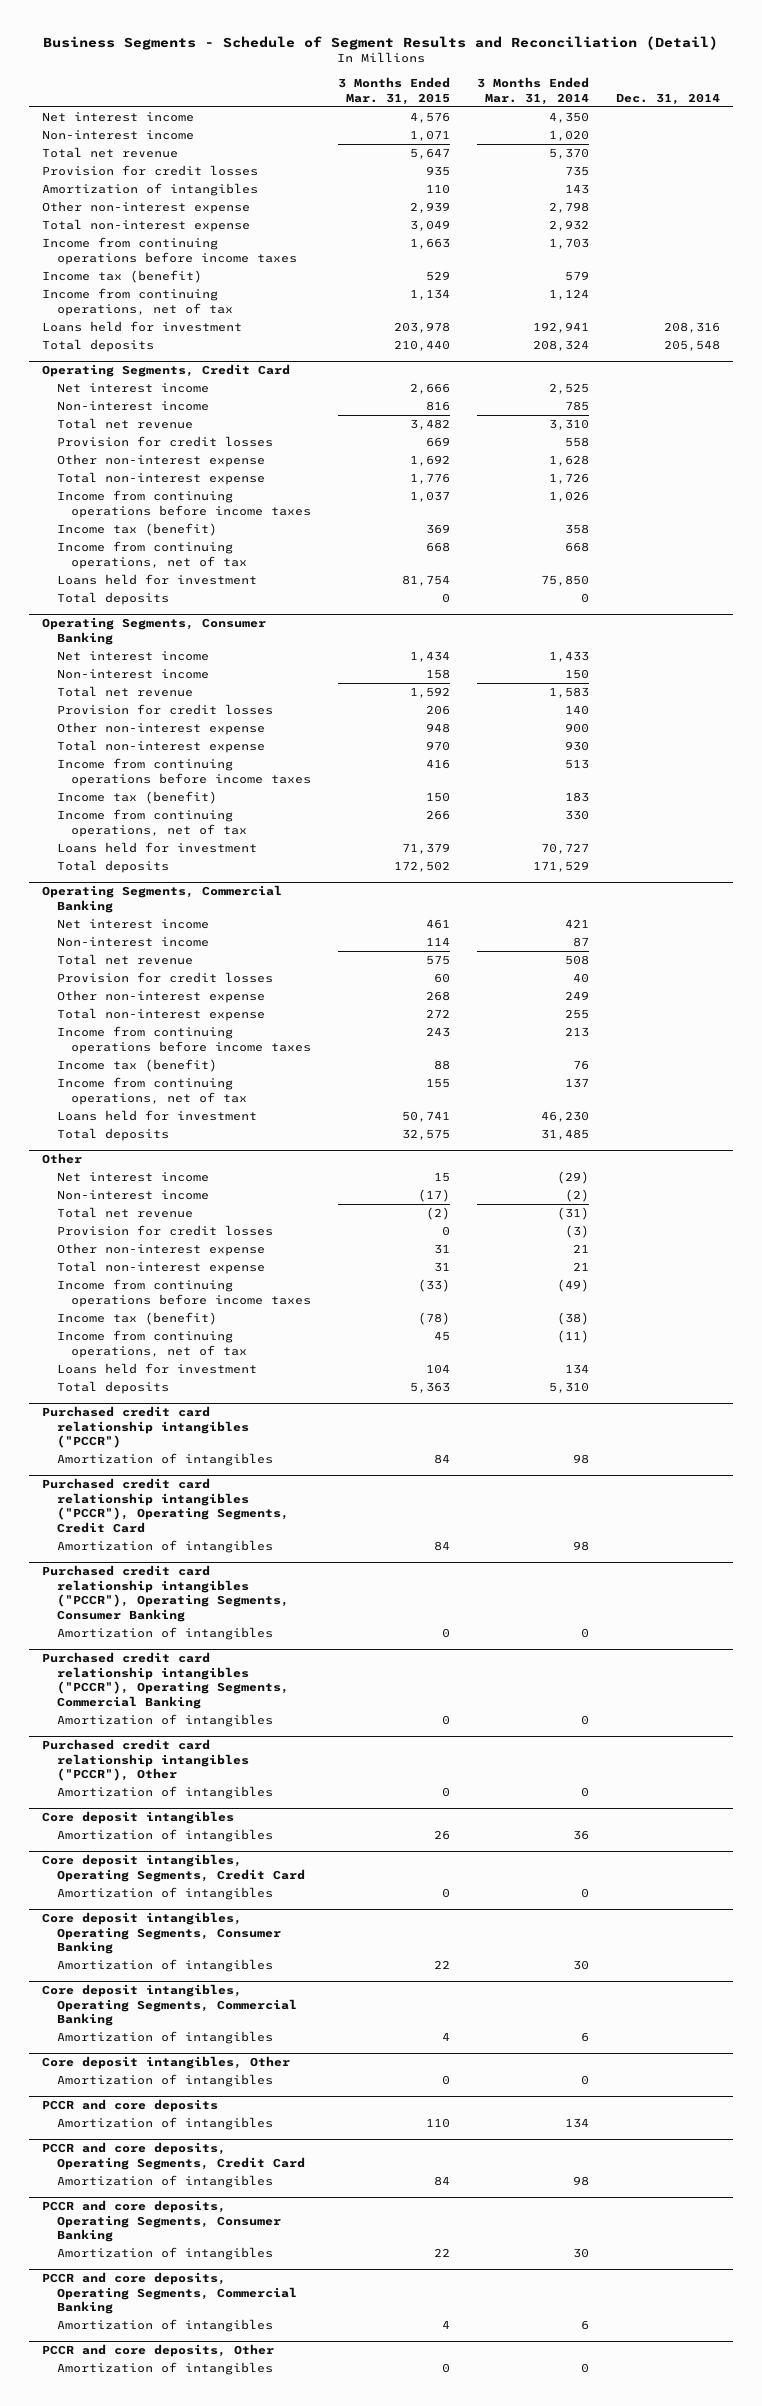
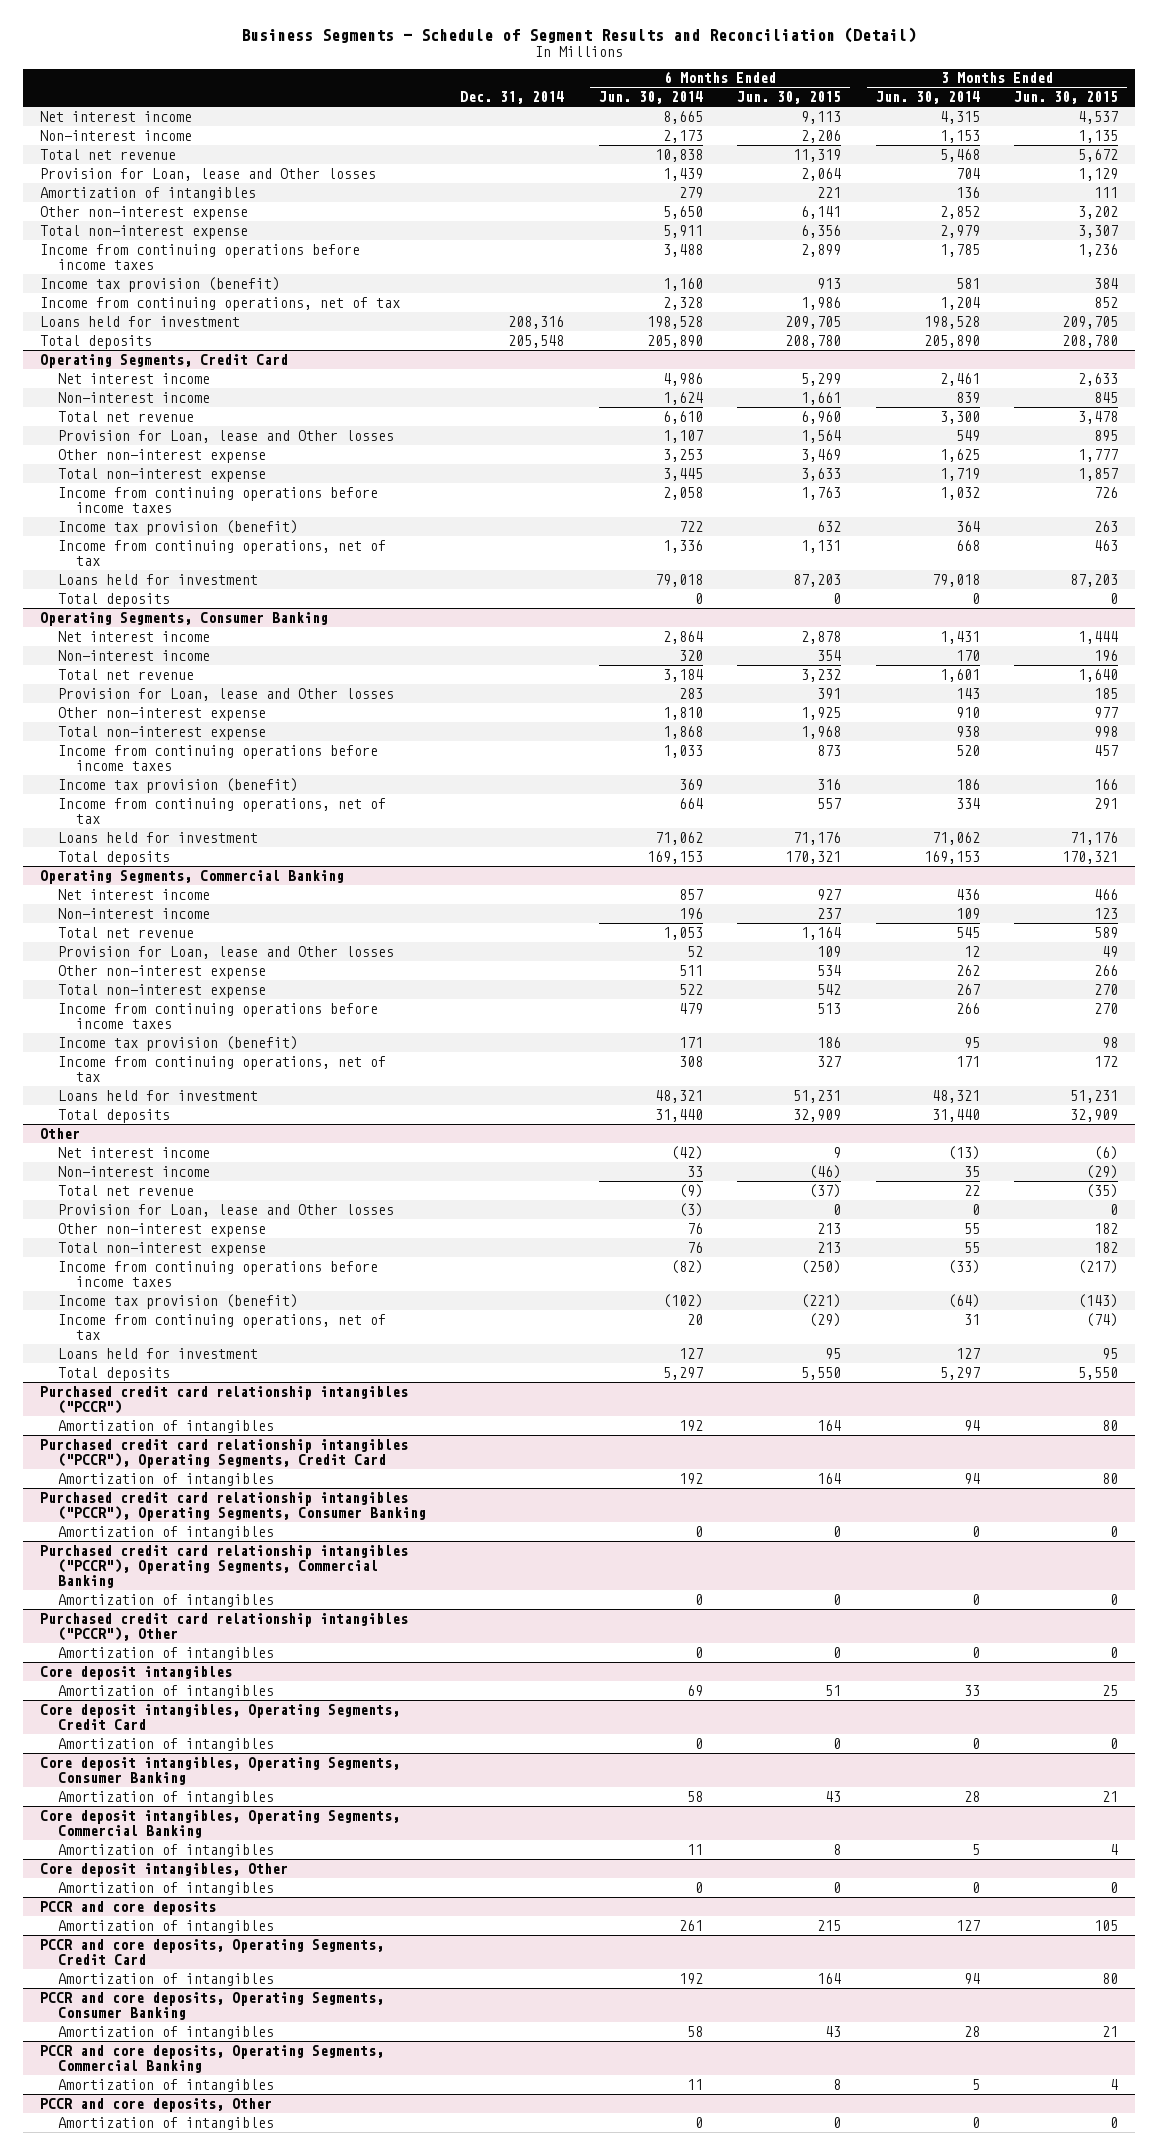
- | 3 Months Ended Mar. 31, 2015 | 3 Months Ended Mar. 31, 2014 | Dec. 31, 2014
+ | Dec. 31, 2014 | 6 Months Ended Jun. 30, 2014 | 6 Months Ended Jun. 30, 2015 | 3 Months Ended Jun. 30, 2014 | 3 Months Ended Jun. 30, 2015
- Provision for credit losses | 935 | 735 |
+ Provision for Loan, lease and Other losses | | 1,439 | 2,064 | 704 | 1,129
- Income tax (benefit) | 529 | 579 |
+ Income tax provision (benefit) | | 1,160 | 913 | 581 | 384
@ Operating Segments, Credit Card
- Provision for credit losses | 669 | 558 |
+ Provision for Loan, lease and Other losses | | 1,107 | 1,564 | 549 | 895
- Income tax (benefit) | 369 | 358 |
+ Income tax provision (benefit) | | 722 | 632 | 364 | 263
@ Operating Segments, Consumer Banking
- Provision for credit losses | 206 | 140 |
+ Provision for Loan, lease and Other losses | | 283 | 391 | 143 | 185
- Income tax (benefit) | 150 | 183 |
+ Income tax provision (benefit) | | 369 | 316 | 186 | 166
@ Operating Segments, Commercial Banking
- Provision for credit losses | 60 | 40 |
+ Provision for Loan, lease and Other losses | | 52 | 109 | 12 | 49
- Income tax (benefit) | 88 | 76 |
+ Income tax provision (benefit) | | 171 | 186 | 95 | 98
@ Other
- Provision for credit losses | 0 | (3) |
+ Provision for Loan, lease and Other losses | | (3) | 0 | 0 | 0
- Income tax (benefit) | (78) | (38) |
+ Income tax provision (benefit) | | (102) | (221) | (64) | (143)

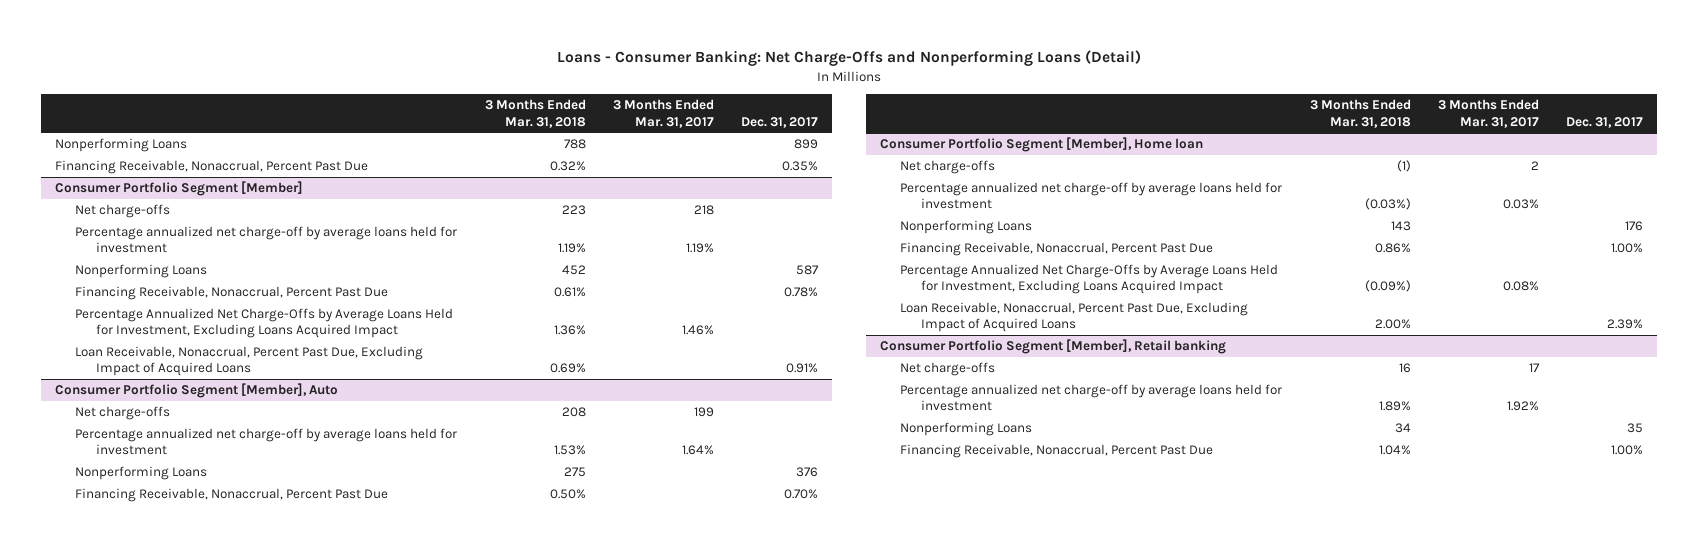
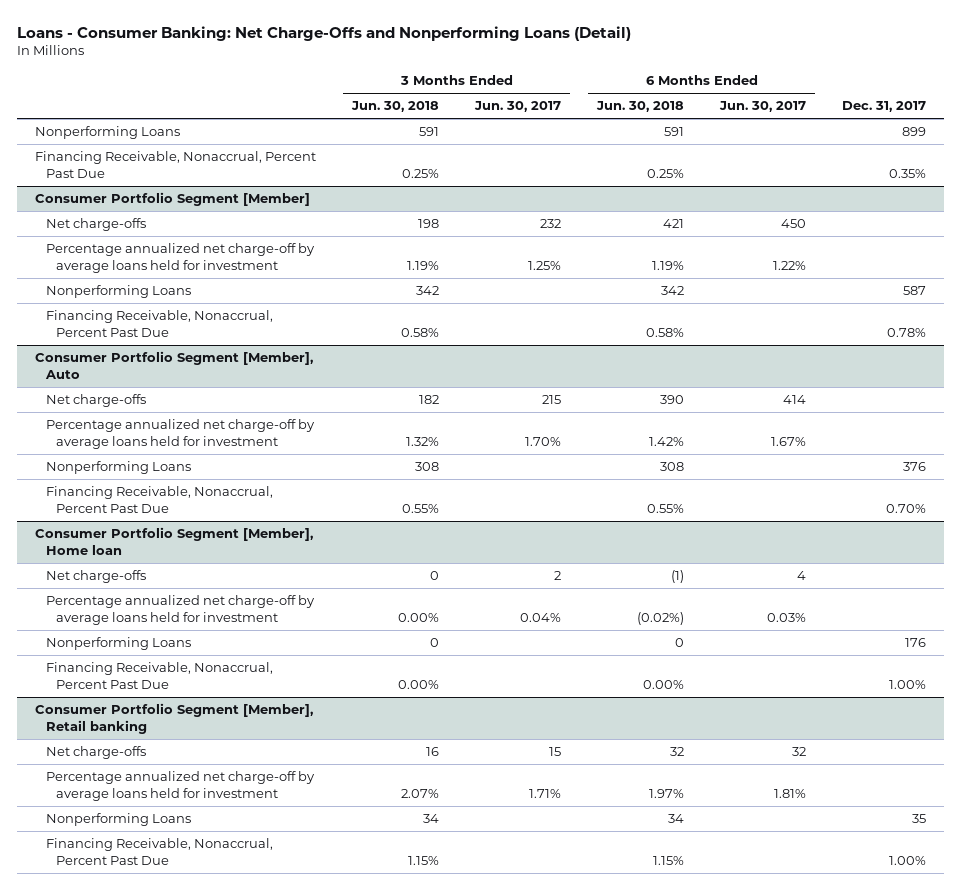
- | 3 Months Ended Mar. 31, 2018 | 3 Months Ended Mar. 31, 2017 | Dec. 31, 2017
+ | 3 Months Ended Jun. 30, 2018 | 3 Months Ended Jun. 30, 2017 | 6 Months Ended Jun. 30, 2018 | 6 Months Ended Jun. 30, 2017 | Dec. 31, 2017
@ Consumer Portfolio Segment [Member]
- Percentage Annualized Net Charge-Offs by Average Loans Held for Investment, Excluding Loans Acquired Impact | 1.36% | 1.46% |
- Loan Receivable, Nonaccrual, Percent Past Due, Excluding Impact of Acquired Loans | 0.69% | | 0.91%
@ Consumer Portfolio Segment [Member], Home loan
- Percentage Annualized Net Charge-Offs by Average Loans Held for Investment, Excluding Loans Acquired Impact | (0.09%) | 0.08% |
- Loan Receivable, Nonaccrual, Percent Past Due, Excluding Impact of Acquired Loans | 2.00% | | 2.39%

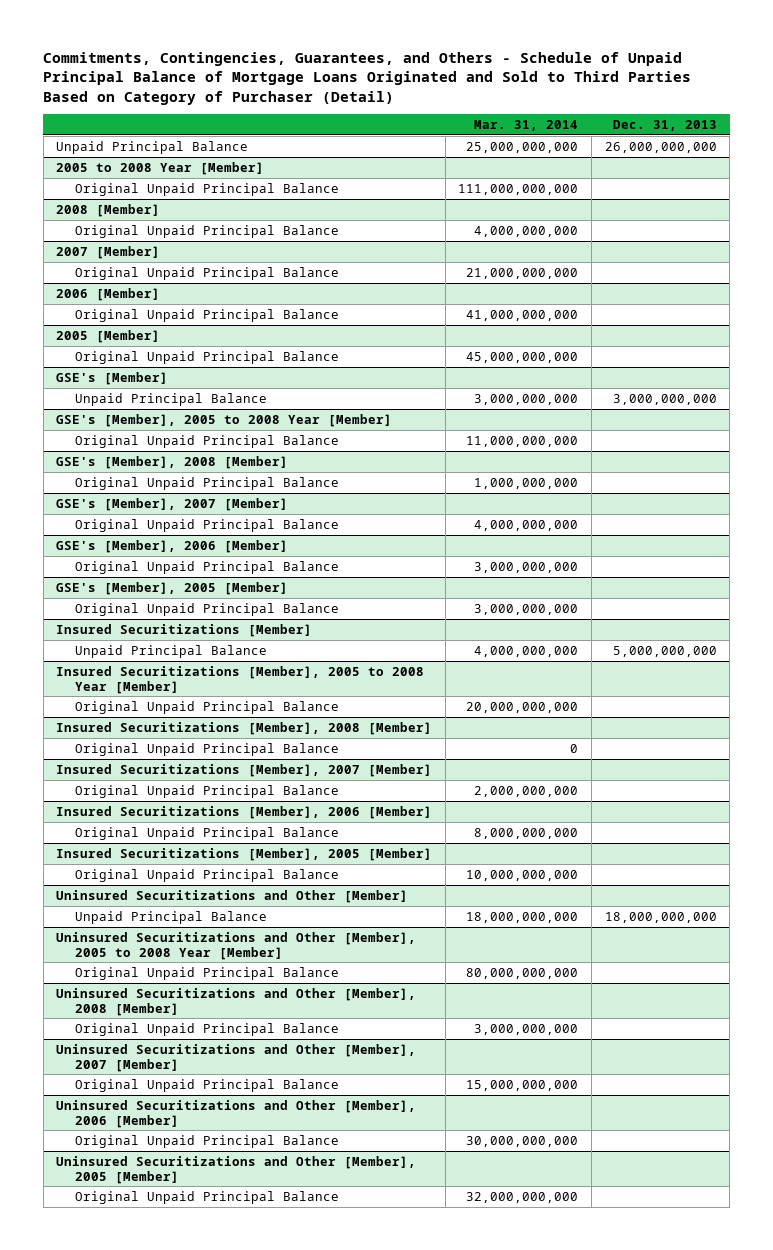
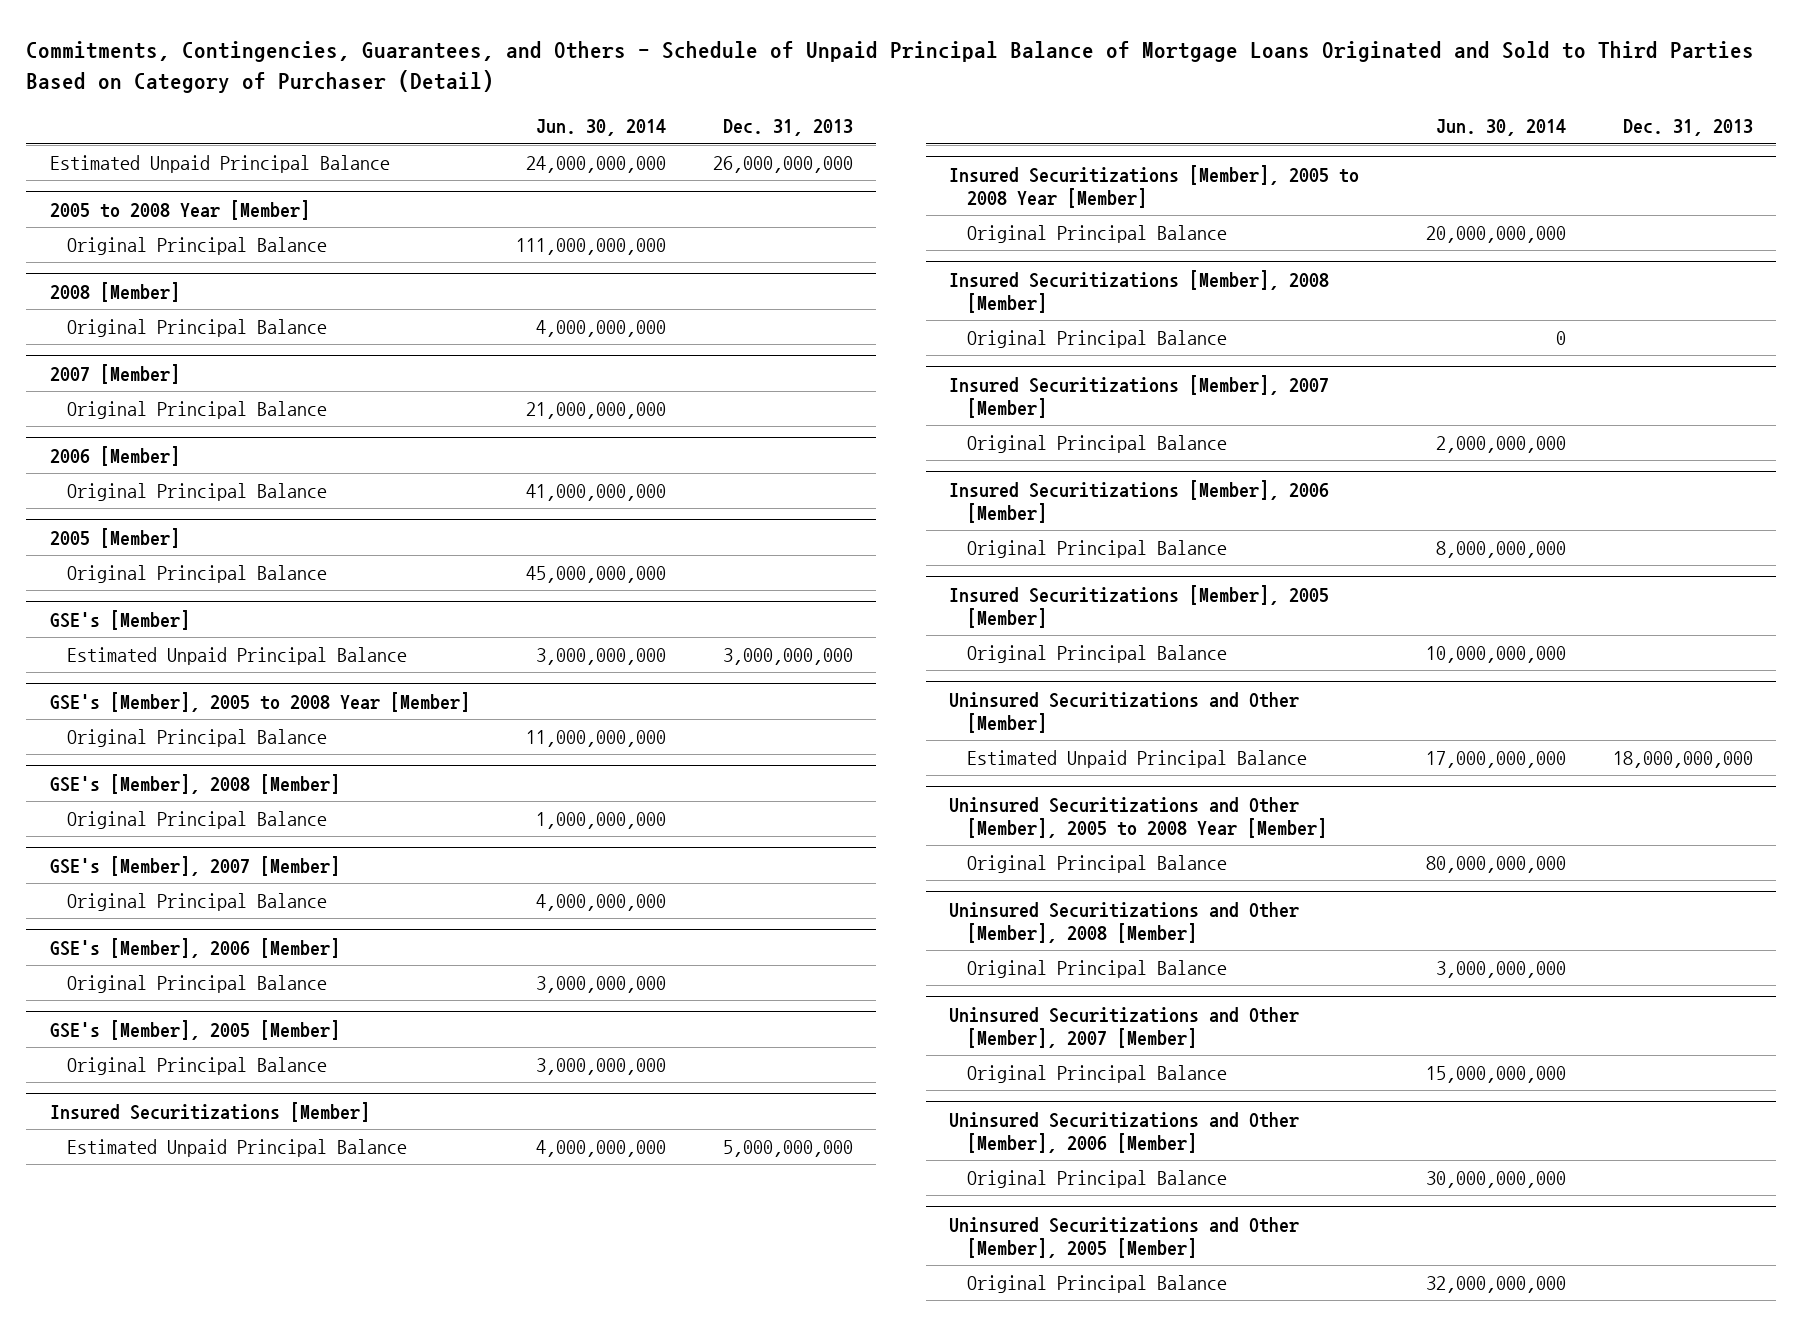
- | Mar. 31, 2014 | Dec. 31, 2013
+ | Jun. 30, 2014 | Dec. 31, 2013
- Unpaid Principal Balance | 25,000,000,000 | 26,000,000,000
+ Estimated Unpaid Principal Balance | 24,000,000,000 | 26,000,000,000
@ 2005 to 2008 Year [Member]
- Original Unpaid Principal Balance | 111,000,000,000 |
+ Original Principal Balance | 111,000,000,000 |
@ 2008 [Member]
- Original Unpaid Principal Balance | 4,000,000,000 |
+ Original Principal Balance | 4,000,000,000 |
@ 2007 [Member]
- Original Unpaid Principal Balance | 21,000,000,000 |
+ Original Principal Balance | 21,000,000,000 |
@ 2006 [Member]
- Original Unpaid Principal Balance | 41,000,000,000 |
+ Original Principal Balance | 41,000,000,000 |
@ 2005 [Member]
- Original Unpaid Principal Balance | 45,000,000,000 |
+ Original Principal Balance | 45,000,000,000 |
@ GSE's [Member]
- Unpaid Principal Balance | 3,000,000,000 | 3,000,000,000
+ Estimated Unpaid Principal Balance | 3,000,000,000 | 3,000,000,000
@ GSE's [Member], 2005 to 2008 Year [Member]
- Original Unpaid Principal Balance | 11,000,000,000 |
+ Original Principal Balance | 11,000,000,000 |
@ GSE's [Member], 2008 [Member]
- Original Unpaid Principal Balance | 1,000,000,000 |
+ Original Principal Balance | 1,000,000,000 |
@ GSE's [Member], 2007 [Member]
- Original Unpaid Principal Balance | 4,000,000,000 |
+ Original Principal Balance | 4,000,000,000 |
@ GSE's [Member], 2006 [Member]
- Original Unpaid Principal Balance | 3,000,000,000 |
+ Original Principal Balance | 3,000,000,000 |
@ GSE's [Member], 2005 [Member]
- Original Unpaid Principal Balance | 3,000,000,000 |
+ Original Principal Balance | 3,000,000,000 |
@ Insured Securitizations [Member]
- Unpaid Principal Balance | 4,000,000,000 | 5,000,000,000
+ Estimated Unpaid Principal Balance | 4,000,000,000 | 5,000,000,000
@ Insured Securitizations [Member], 2005 to 2008 Year [Member]
- Original Unpaid Principal Balance | 20,000,000,000 |
+ Original Principal Balance | 20,000,000,000 |
@ Insured Securitizations [Member], 2008 [Member]
- Original Unpaid Principal Balance | 0 |
+ Original Principal Balance | 0 |
@ Insured Securitizations [Member], 2007 [Member]
- Original Unpaid Principal Balance | 2,000,000,000 |
+ Original Principal Balance | 2,000,000,000 |
@ Insured Securitizations [Member], 2006 [Member]
- Original Unpaid Principal Balance | 8,000,000,000 |
+ Original Principal Balance | 8,000,000,000 |
@ Insured Securitizations [Member], 2005 [Member]
- Original Unpaid Principal Balance | 10,000,000,000 |
+ Original Principal Balance | 10,000,000,000 |
@ Uninsured Securitizations and Other [Member]
- Unpaid Principal Balance | 18,000,000,000 | 18,000,000,000
+ Estimated Unpaid Principal Balance | 17,000,000,000 | 18,000,000,000
@ Uninsured Securitizations and Other [Member], 2005 to 2008 Year [Member]
- Original Unpaid Principal Balance | 80,000,000,000 |
+ Original Principal Balance | 80,000,000,000 |
@ Uninsured Securitizations and Other [Member], 2008 [Member]
- Original Unpaid Principal Balance | 3,000,000,000 |
+ Original Principal Balance | 3,000,000,000 |
@ Uninsured Securitizations and Other [Member], 2007 [Member]
- Original Unpaid Principal Balance | 15,000,000,000 |
+ Original Principal Balance | 15,000,000,000 |
@ Uninsured Securitizations and Other [Member], 2006 [Member]
- Original Unpaid Principal Balance | 30,000,000,000 |
+ Original Principal Balance | 30,000,000,000 |
@ Uninsured Securitizations and Other [Member], 2005 [Member]
- Original Unpaid Principal Balance | 32,000,000,000 |
+ Original Principal Balance | 32,000,000,000 |

